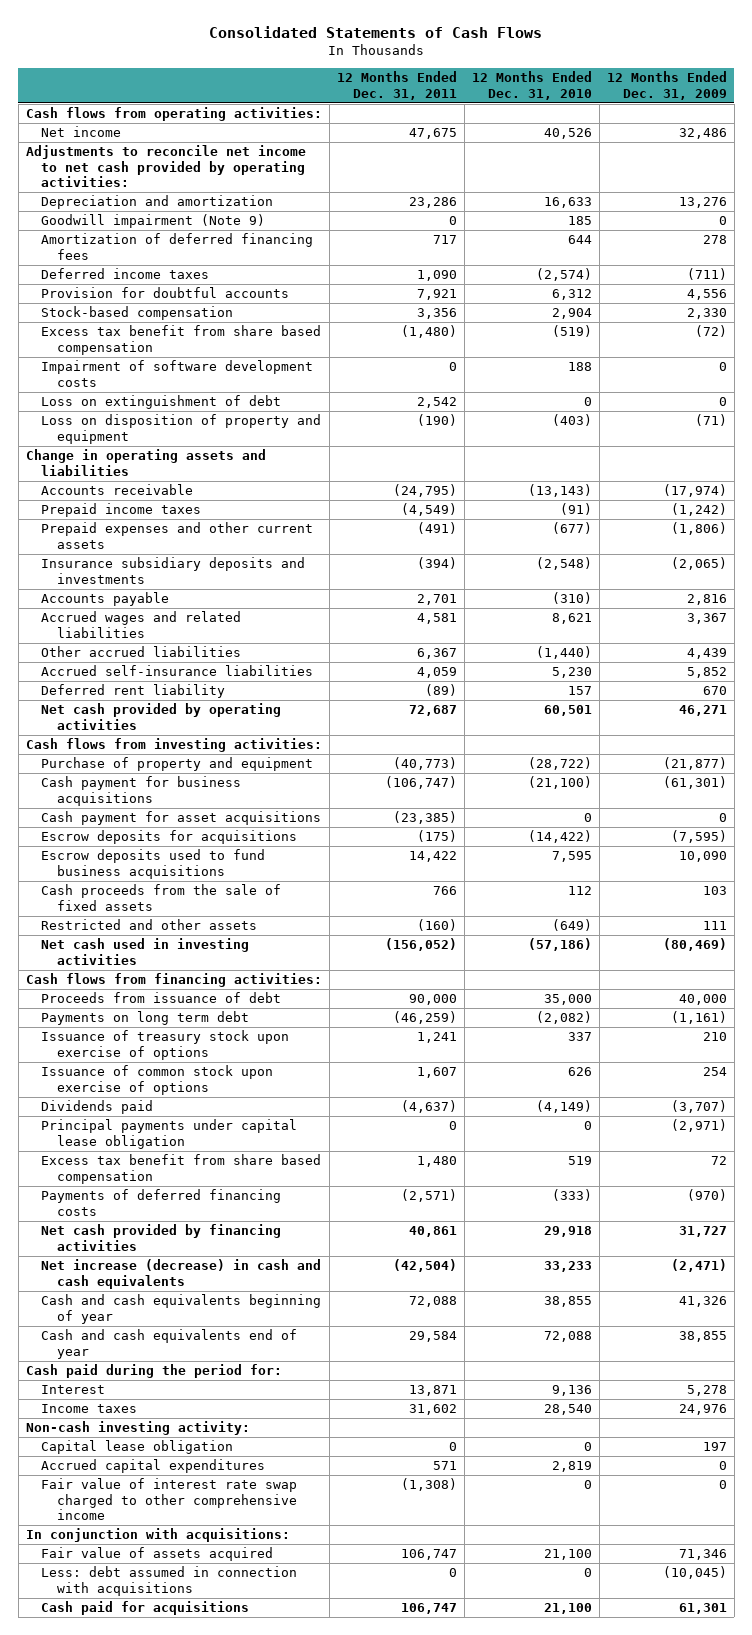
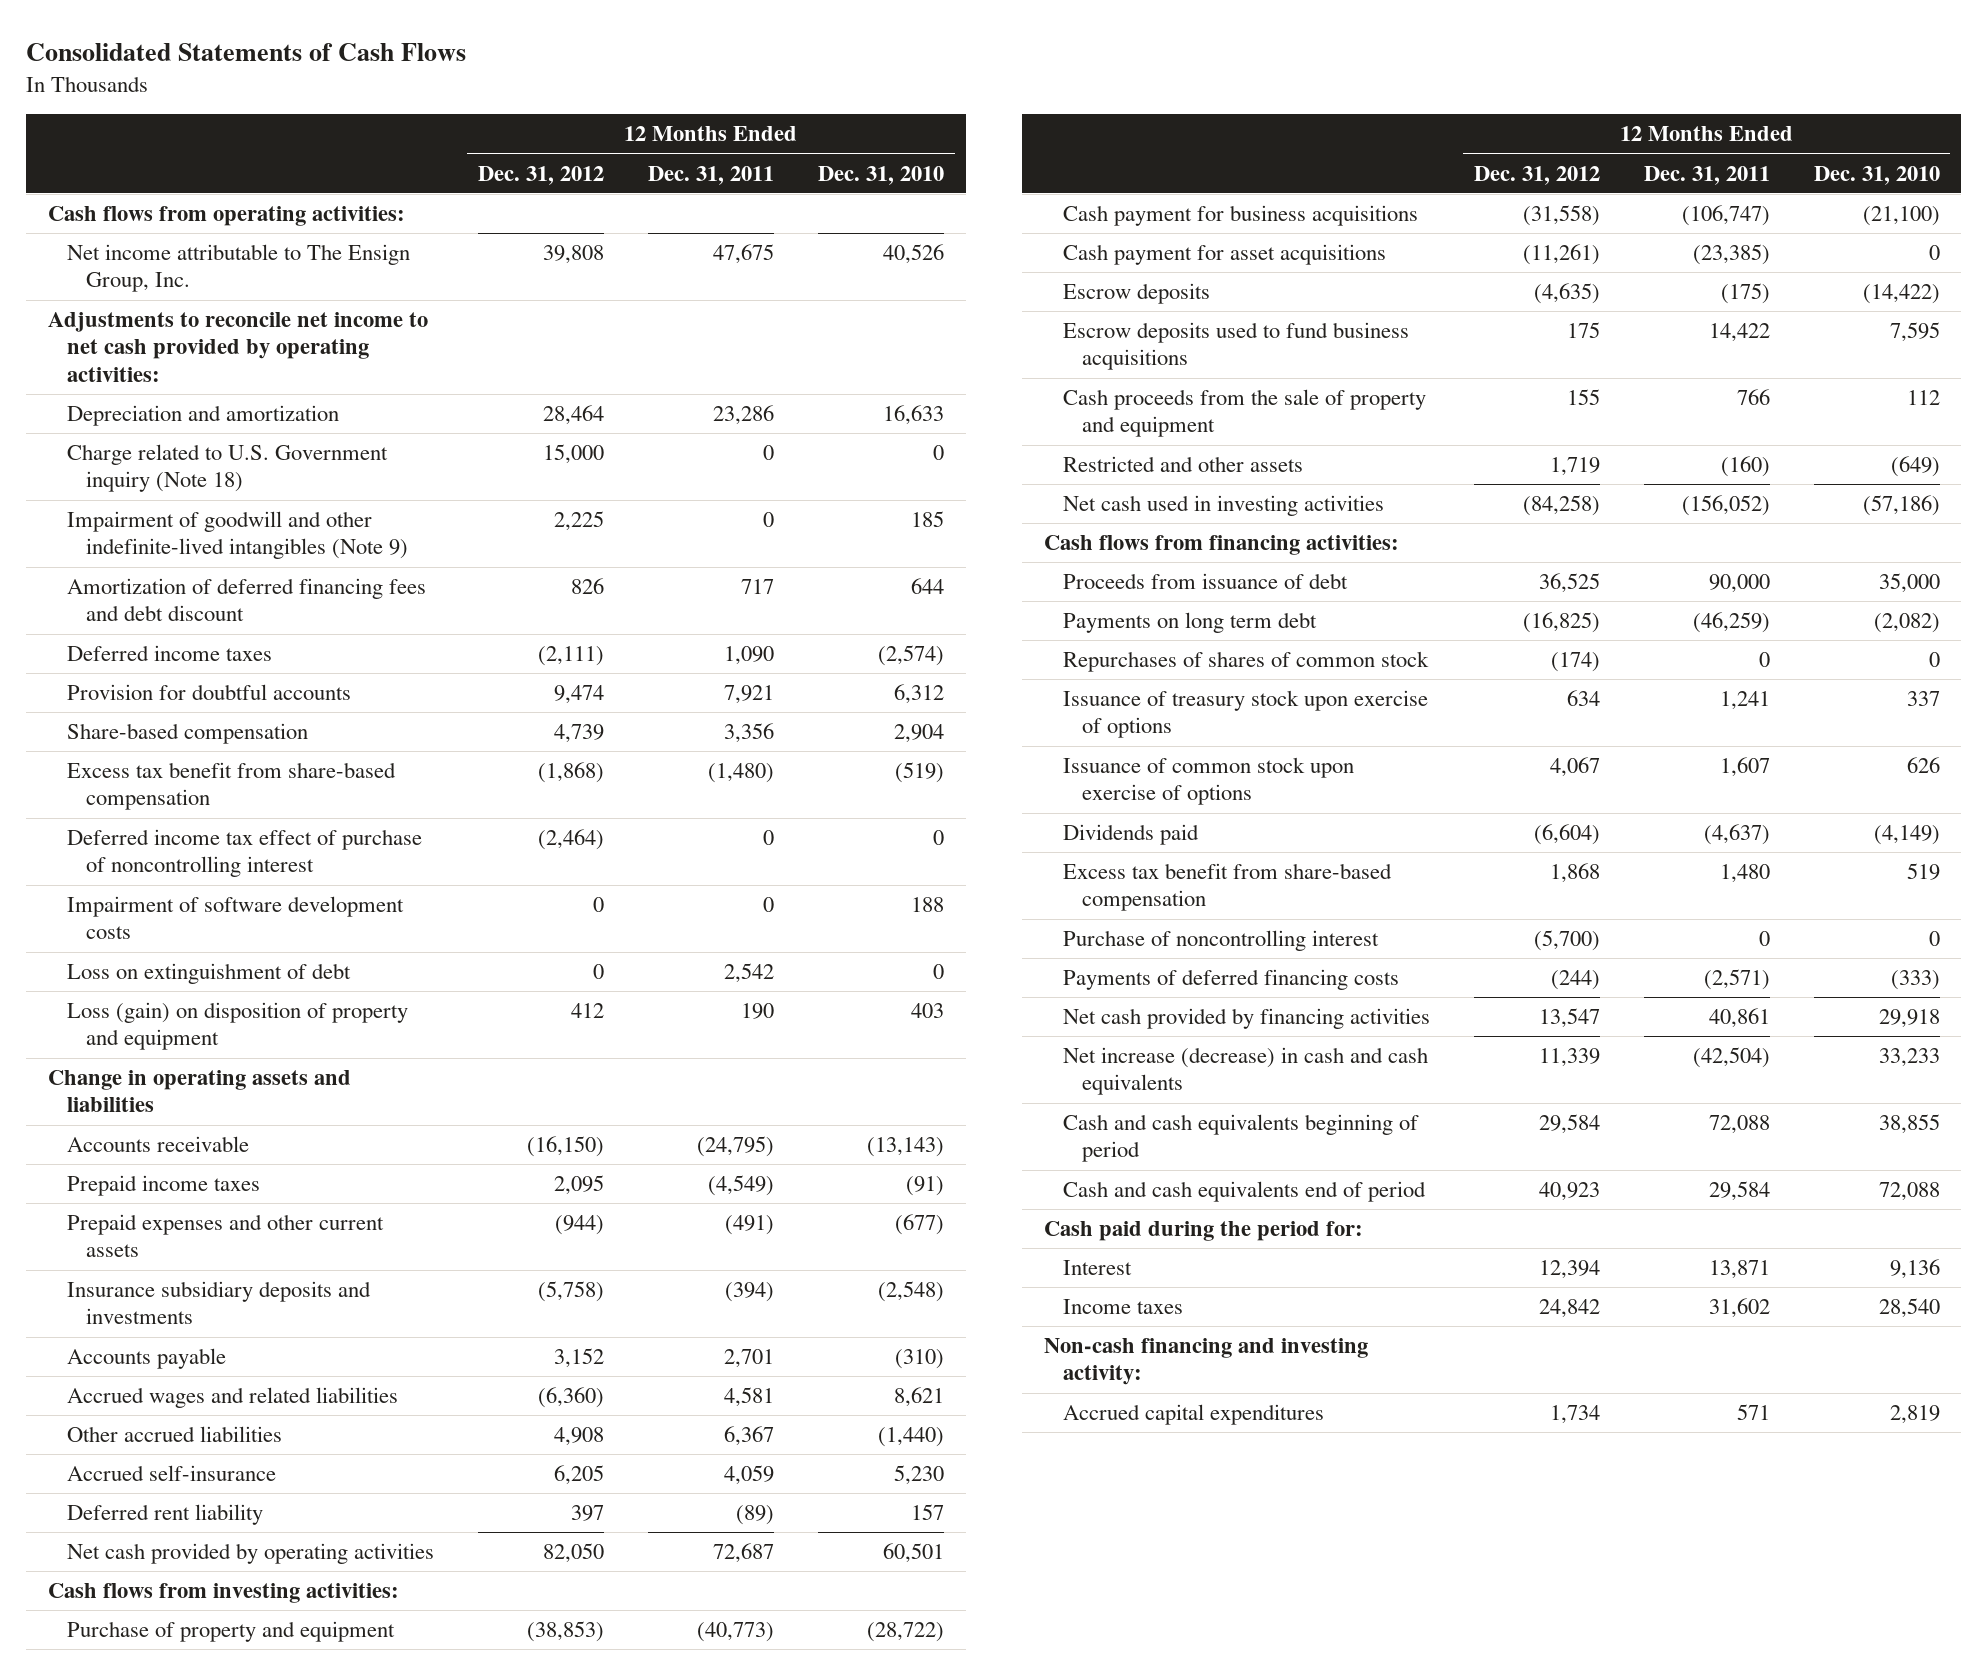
- | 12 Months Ended Dec. 31, 2011 | 12 Months Ended Dec. 31, 2010 | 12 Months Ended Dec. 31, 2009
+ | 12 Months Ended Dec. 31, 2012 | 12 Months Ended Dec. 31, 2011 | 12 Months Ended Dec. 31, 2010
- Net income | 47,675 | 40,526 | 32,486
+ Net income attributable to The Ensign Group, Inc. | 39,808 | 47,675 | 40,526
- Goodwill impairment (Note 9) | 0 | 185 | 0
- Amortization of deferred financing fees | 717 | 644 | 278
+ Charge related to U.S. Government inquiry (Note 18) | 15,000 | 0 | 0
+ Impairment of goodwill and other indefinite-lived intangibles (Note 9) | 2,225 | 0 | 185
+ Amortization of deferred financing fees and debt discount | 826 | 717 | 644
- Stock-based compensation | 3,356 | 2,904 | 2,330
- Excess tax benefit from share based compensation | (1,480) | (519) | (72)
+ Share-based compensation | 4,739 | 3,356 | 2,904
+ Excess tax benefit from share-based compensation | (1,868) | (1,480) | (519)
+ Deferred income tax effect of purchase of noncontrolling interest | (2,464) | 0 | 0
- Loss on disposition of property and equipment | (190) | (403) | (71)
+ Loss (gain) on disposition of property and equipment | 412 | 190 | 403
- Accrued self-insurance liabilities | 4,059 | 5,230 | 5,852
+ Accrued self-insurance | 6,205 | 4,059 | 5,230
- Escrow deposits for acquisitions | (175) | (14,422) | (7,595)
+ Escrow deposits | (4,635) | (175) | (14,422)
- Cash proceeds from the sale of fixed assets | 766 | 112 | 103
+ Cash proceeds from the sale of property and equipment | 155 | 766 | 112
+ Repurchases of shares of common stock | (174) | 0 | 0
- Principal payments under capital lease obligation | 0 | 0 | (2,971)
- Excess tax benefit from share based compensation | 1,480 | 519 | 72
+ Excess tax benefit from share-based compensation | 1,868 | 1,480 | 519
+ Purchase of noncontrolling interest | (5,700) | 0 | 0
- Cash and cash equivalents beginning of year | 72,088 | 38,855 | 41,326
- Cash and cash equivalents end of year | 29,584 | 72,088 | 38,855
+ Cash and cash equivalents beginning of period | 29,584 | 72,088 | 38,855
+ Cash and cash equivalents end of period | 40,923 | 29,584 | 72,088
- Non-cash investing activity:
- Capital lease obligation | 0 | 0 | 197
+ Non-cash financing and investing activity:
- Fair value of interest rate swap charged to other comprehensive income | (1,308) | 0 | 0
- In conjunction with acquisitions:
- Fair value of assets acquired | 106,747 | 21,100 | 71,346
- Less: debt assumed in connection with acquisitions | 0 | 0 | (10,045)
- Cash paid for acquisitions | 106,747 | 21,100 | 61,301

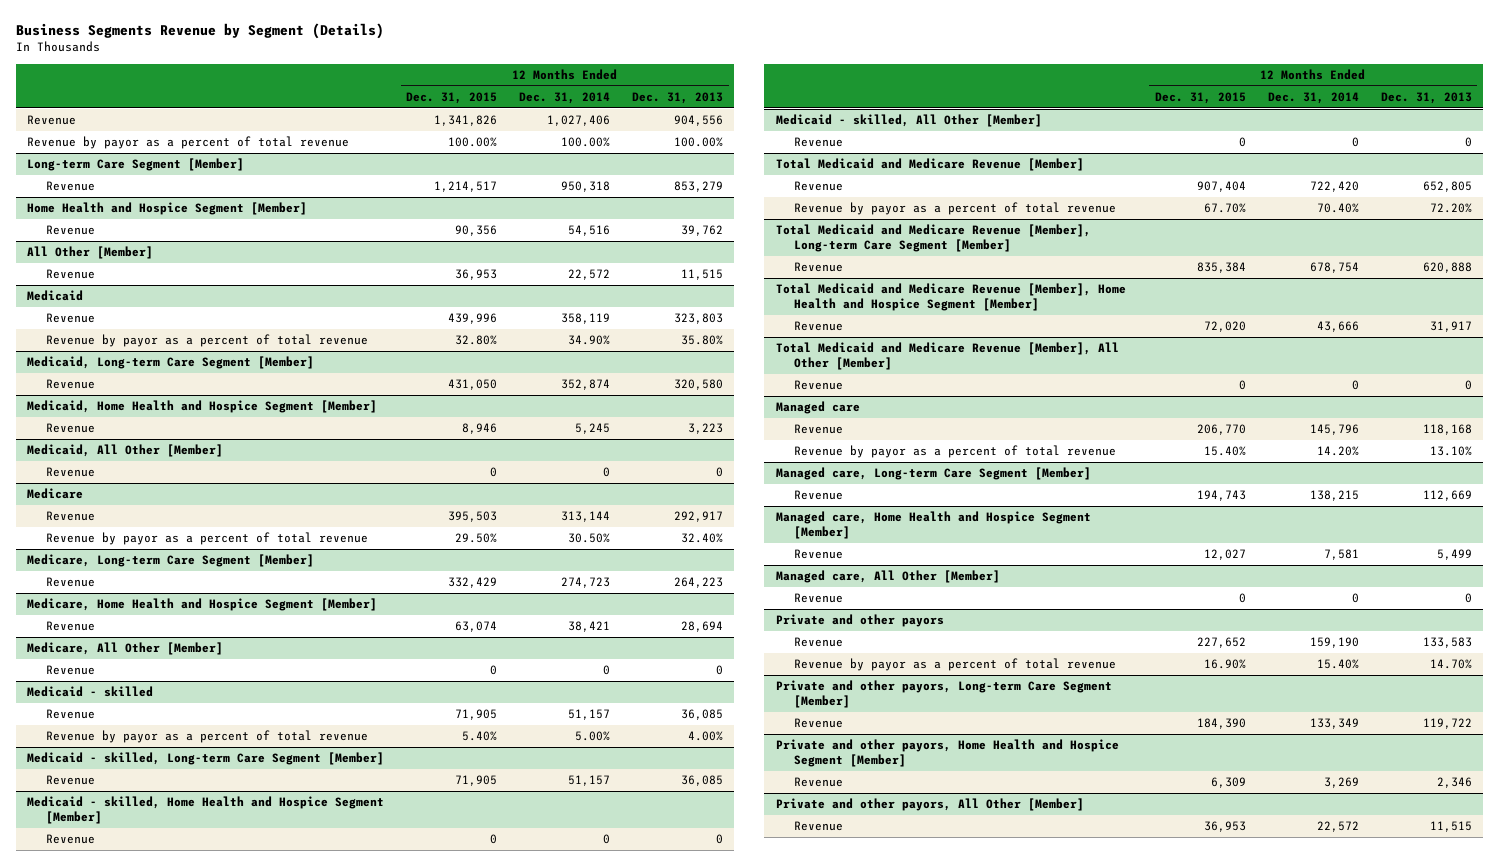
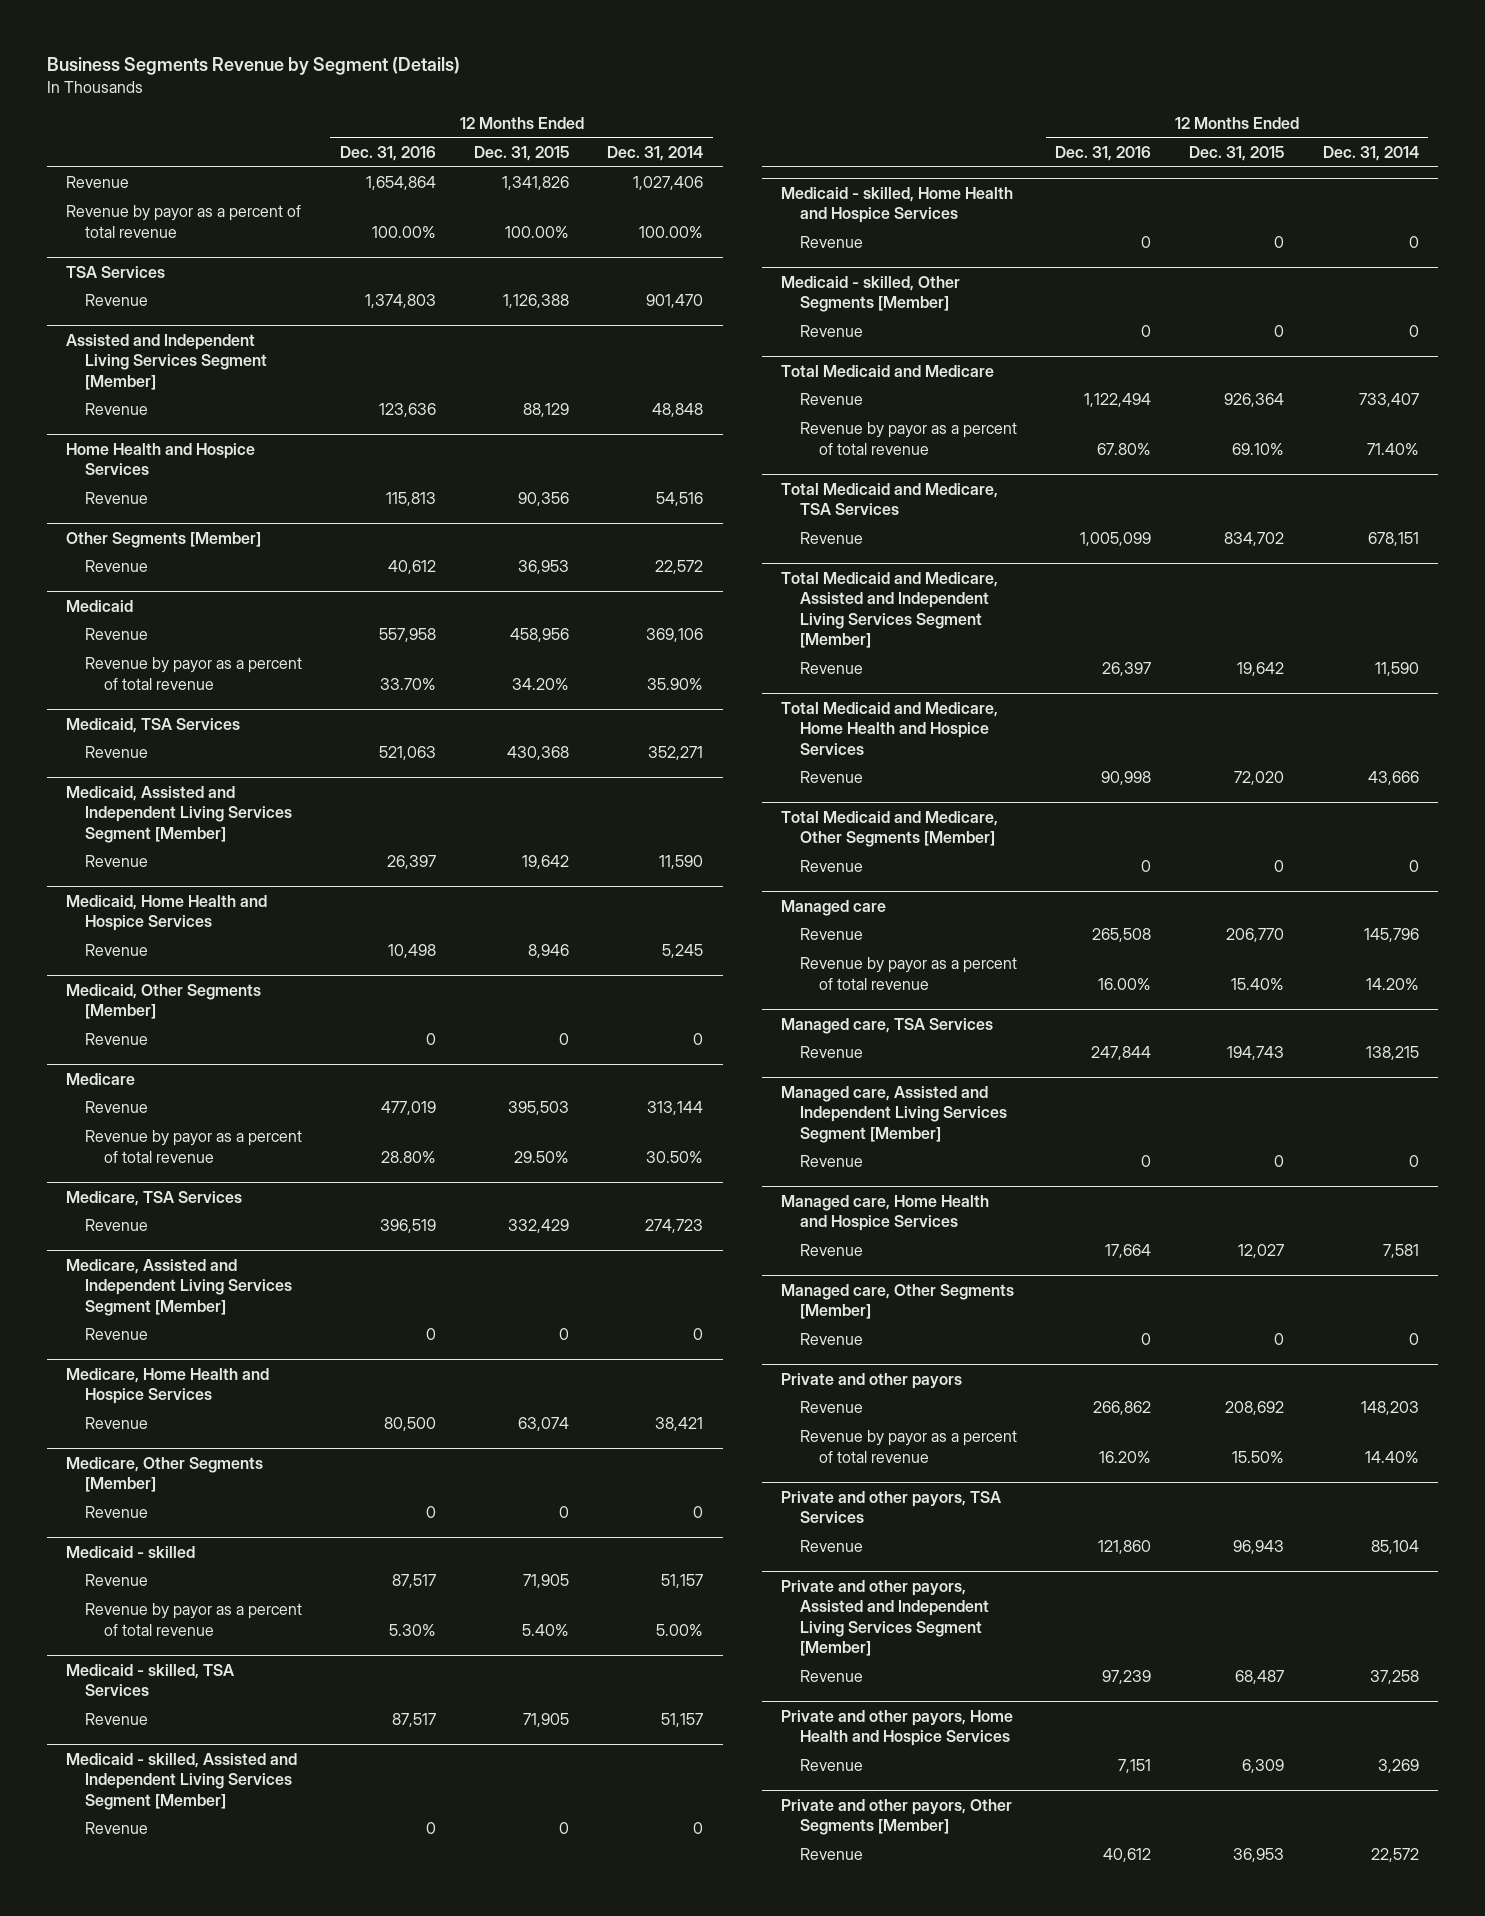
- | 12 Months Ended Dec. 31, 2015 | 12 Months Ended Dec. 31, 2014 | 12 Months Ended Dec. 31, 2013
+ | 12 Months Ended Dec. 31, 2016 | 12 Months Ended Dec. 31, 2015 | 12 Months Ended Dec. 31, 2014
- Long-term Care Segment [Member]
- Revenue | 1,214,517 | 950,318 | 853,279
- Home Health and Hospice Segment [Member]
+ TSA Services
+ Revenue | 1,374,803 | 1,126,388 | 901,470
+ Assisted and Independent Living Services Segment [Member]
+ Revenue | 123,636 | 88,129 | 48,848
+ Home Health and Hospice Services
- All Other [Member]
+ Other Segments [Member]
@ Medicaid
- Revenue | 439,996 | 358,119 | 323,803
- Revenue by payor as a percent of total revenue | 32.80% | 34.90% | 35.80%
- Medicaid, Long-term Care Segment [Member]
- Revenue | 431,050 | 352,874 | 320,580
- Medicaid, Home Health and Hospice Segment [Member]
@ Medicaid
+ Revenue | 557,958 | 458,956 | 369,106
+ Revenue by payor as a percent of total revenue | 33.70% | 34.20% | 35.90%
+ Medicaid, TSA Services
+ Revenue | 521,063 | 430,368 | 352,271
+ Medicaid, Assisted and Independent Living Services Segment [Member]
+ Revenue | 26,397 | 19,642 | 11,590
+ Medicaid, Home Health and Hospice Services
- Medicaid, All Other [Member]
+ Medicaid, Other Segments [Member]
- Medicare, Long-term Care Segment [Member]
+ Medicare, TSA Services
- Medicare, Home Health and Hospice Segment [Member]
+ Medicare, Assisted and Independent Living Services Segment [Member]
+ Revenue | 0 | 0 | 0
+ Medicare, Home Health and Hospice Services
- Medicare, All Other [Member]
+ Medicare, Other Segments [Member]
- Medicaid - skilled, Long-term Care Segment [Member]
+ Medicaid - skilled, TSA Services
- Medicaid - skilled, Home Health and Hospice Segment [Member]
+ Medicaid - skilled, Assisted and Independent Living Services Segment [Member]
- Medicaid - skilled, All Other [Member]
+ Medicaid - skilled, Home Health and Hospice Services
- Total Medicaid and Medicare Revenue [Member]
- Revenue | 907,404 | 722,420 | 652,805
- Revenue by payor as a percent of total revenue | 67.70% | 70.40% | 72.20%
- Total Medicaid and Medicare Revenue [Member], Long-term Care Segment [Member]
- Revenue | 835,384 | 678,754 | 620,888
- Total Medicaid and Medicare Revenue [Member], Home Health and Hospice Segment [Member]
+ Medicaid - skilled, Other Segments [Member]
+ Revenue | 0 | 0 | 0
+ Total Medicaid and Medicare
+ Revenue | 1,122,494 | 926,364 | 733,407
+ Revenue by payor as a percent of total revenue | 67.80% | 69.10% | 71.40%
+ Total Medicaid and Medicare, TSA Services
+ Revenue | 1,005,099 | 834,702 | 678,151
+ Total Medicaid and Medicare, Assisted and Independent Living Services Segment [Member]
+ Revenue | 26,397 | 19,642 | 11,590
+ Total Medicaid and Medicare, Home Health and Hospice Services
- Total Medicaid and Medicare Revenue [Member], All Other [Member]
+ Total Medicaid and Medicare, Other Segments [Member]
- Managed care, Long-term Care Segment [Member]
+ Managed care, TSA Services
- Managed care, Home Health and Hospice Segment [Member]
+ Managed care, Assisted and Independent Living Services Segment [Member]
+ Revenue | 0 | 0 | 0
+ Managed care, Home Health and Hospice Services
- Managed care, All Other [Member]
+ Managed care, Other Segments [Member]
@ Private and other payors
- Revenue | 227,652 | 159,190 | 133,583
- Revenue by payor as a percent of total revenue | 16.90% | 15.40% | 14.70%
- Private and other payors, Long-term Care Segment [Member]
- Revenue | 184,390 | 133,349 | 119,722
- Private and other payors, Home Health and Hospice Segment [Member]
@ Private and other payors
+ Revenue | 266,862 | 208,692 | 148,203
+ Revenue by payor as a percent of total revenue | 16.20% | 15.50% | 14.40%
+ Private and other payors, TSA Services
+ Revenue | 121,860 | 96,943 | 85,104
+ Private and other payors, Assisted and Independent Living Services Segment [Member]
+ Revenue | 97,239 | 68,487 | 37,258
+ Private and other payors, Home Health and Hospice Services
- Private and other payors, All Other [Member]
+ Private and other payors, Other Segments [Member]

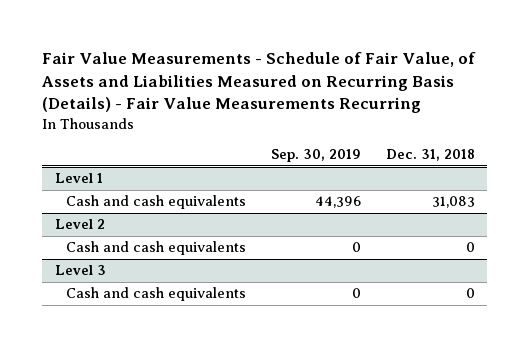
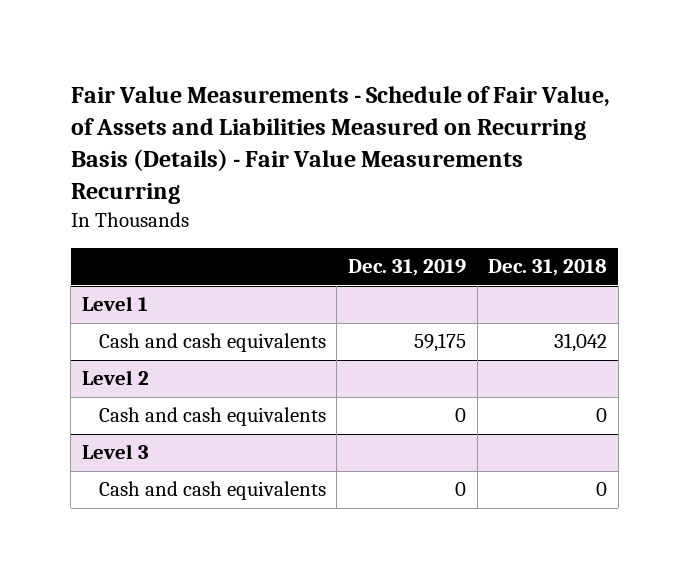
- | Sep. 30, 2019 | Dec. 31, 2018
+ | Dec. 31, 2019 | Dec. 31, 2018
@ Level 1
- Cash and cash equivalents | 44,396 | 31,083
+ Cash and cash equivalents | 59,175 | 31,042

